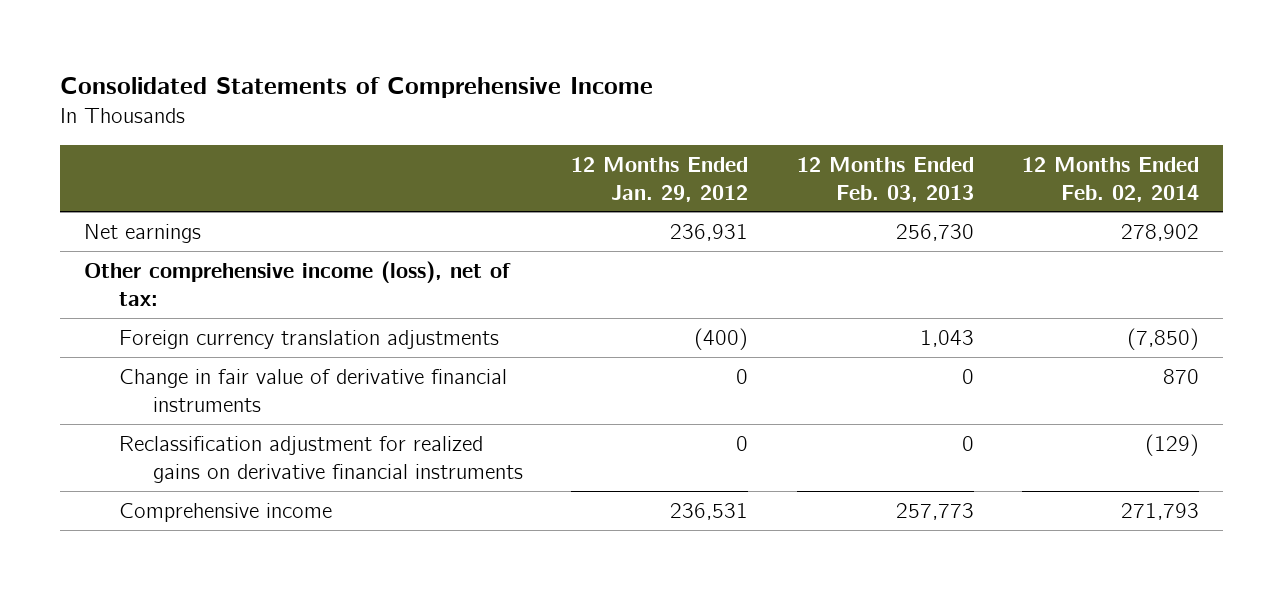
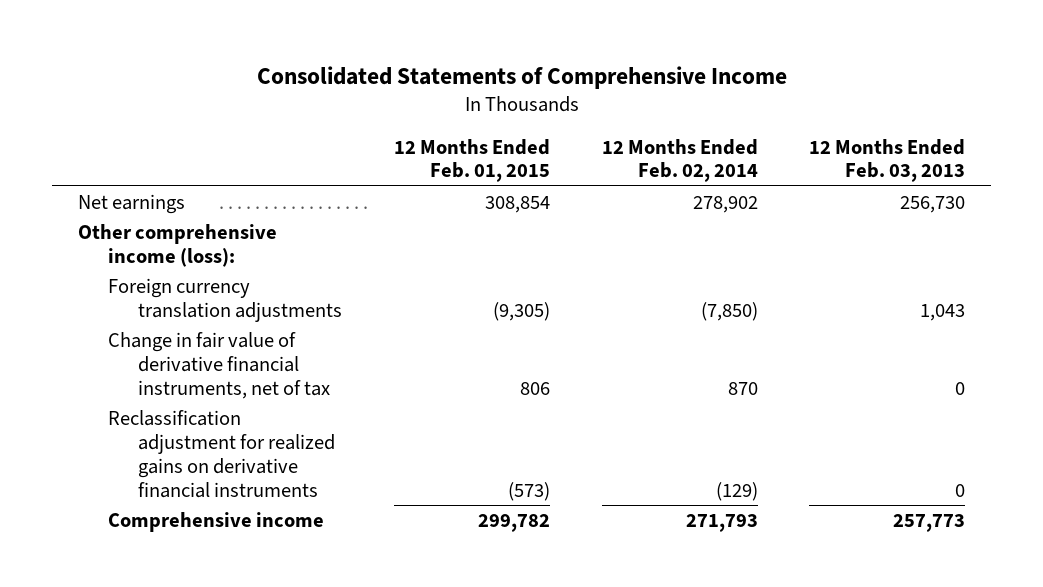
- | 12 Months Ended Jan. 29, 2012 | 12 Months Ended Feb. 03, 2013 | 12 Months Ended Feb. 02, 2014
+ | 12 Months Ended Feb. 01, 2015 | 12 Months Ended Feb. 02, 2014 | 12 Months Ended Feb. 03, 2013
- Other comprehensive income (loss), net of tax:
+ Other comprehensive income (loss):
- Change in fair value of derivative financial instruments | 0 | 0 | 870
+ Change in fair value of derivative financial instruments, net of tax | 806 | 870 | 0

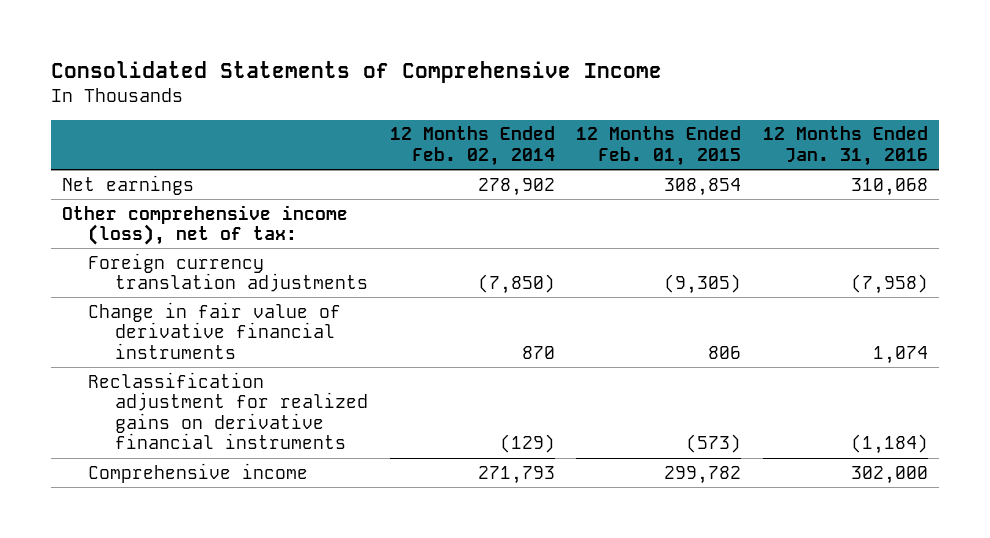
- | 12 Months Ended Feb. 01, 2015 | 12 Months Ended Feb. 02, 2014 | 12 Months Ended Feb. 03, 2013
+ | 12 Months Ended Feb. 02, 2014 | 12 Months Ended Feb. 01, 2015 | 12 Months Ended Jan. 31, 2016
- Other comprehensive income (loss):
+ Other comprehensive income (loss), net of tax:
- Change in fair value of derivative financial instruments, net of tax | 806 | 870 | 0
+ Change in fair value of derivative financial instruments | 870 | 806 | 1,074

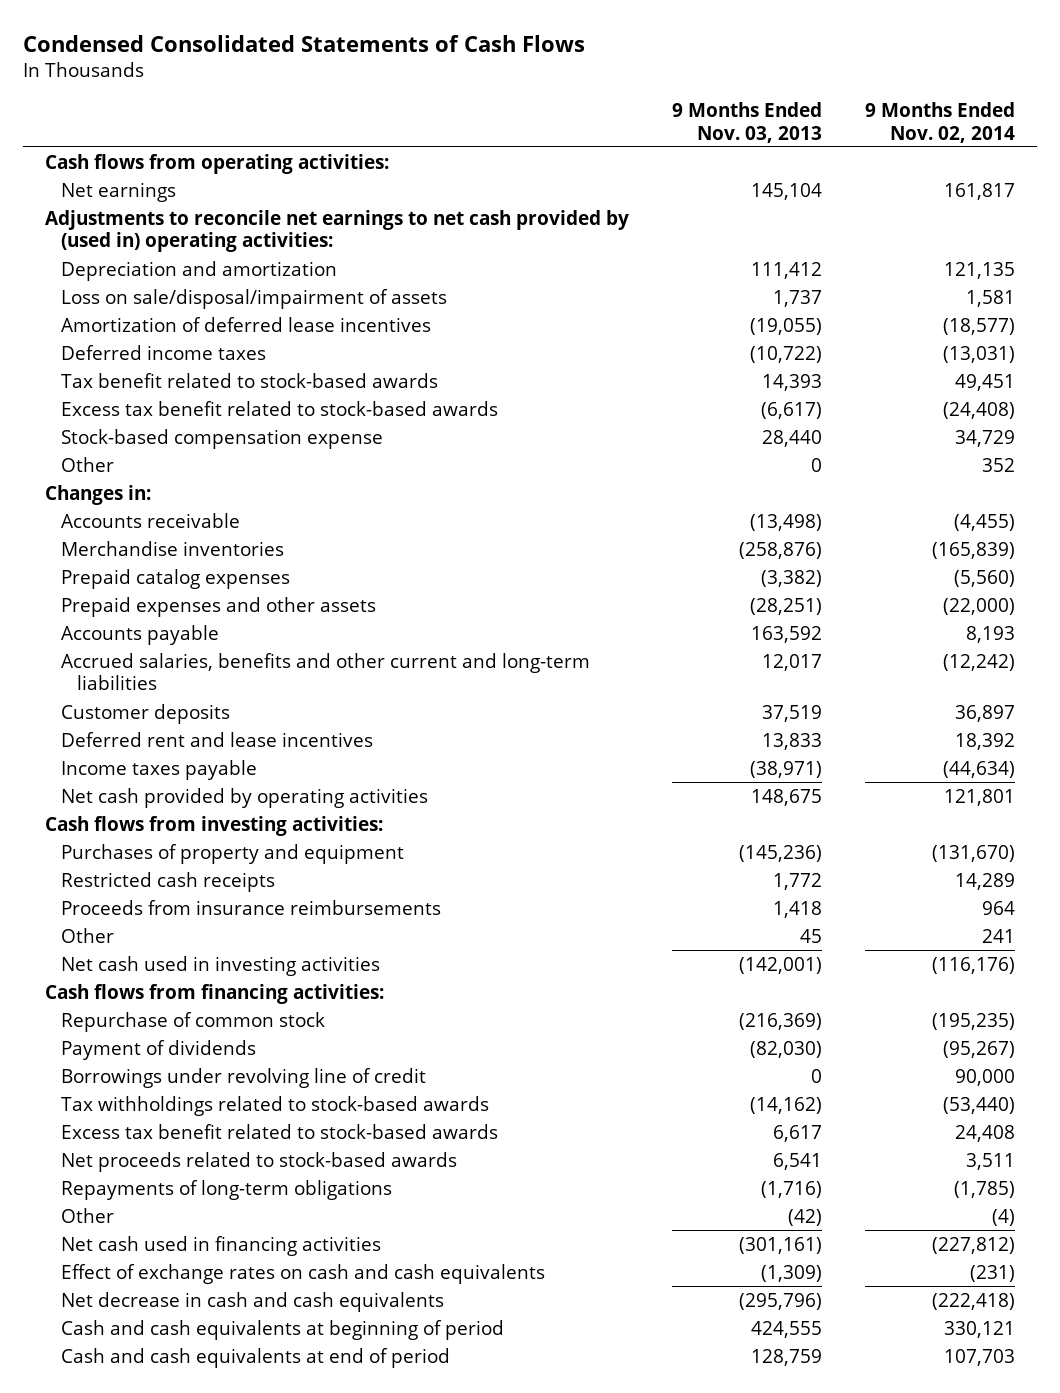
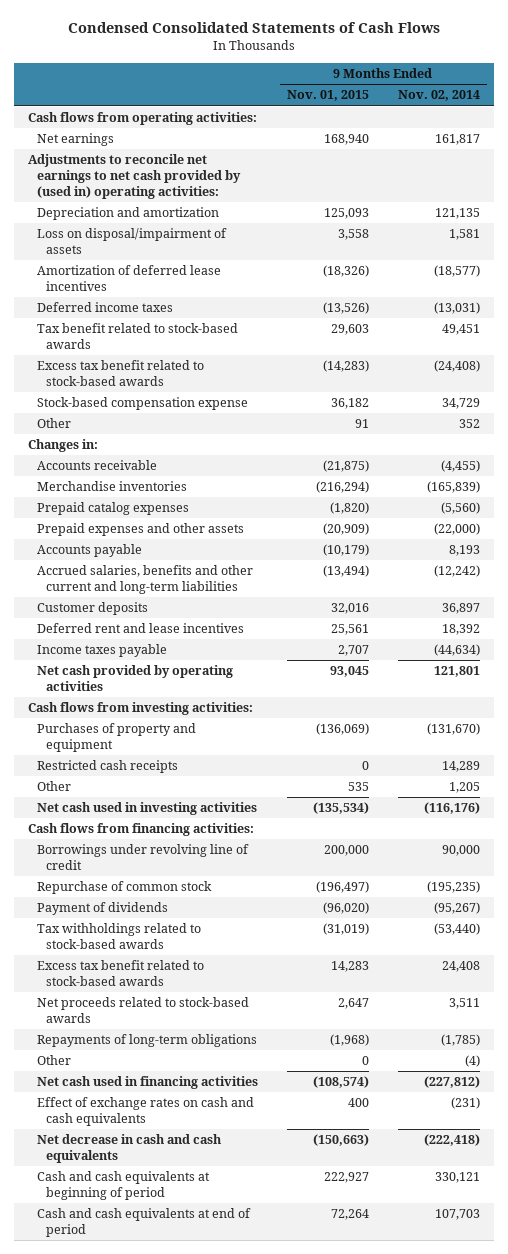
- | 9 Months Ended Nov. 03, 2013 | 9 Months Ended Nov. 02, 2014
+ | 9 Months Ended Nov. 01, 2015 | 9 Months Ended Nov. 02, 2014
- Loss on sale/disposal/impairment of assets | 1,737 | 1,581
+ Loss on disposal/impairment of assets | 3,558 | 1,581
- Proceeds from insurance reimbursements | 1,418 | 964
- Other | 45 | 241
+ Other | 535 | 1,205
moved up: Borrowings under revolving line of credit | 200,000 | 90,000

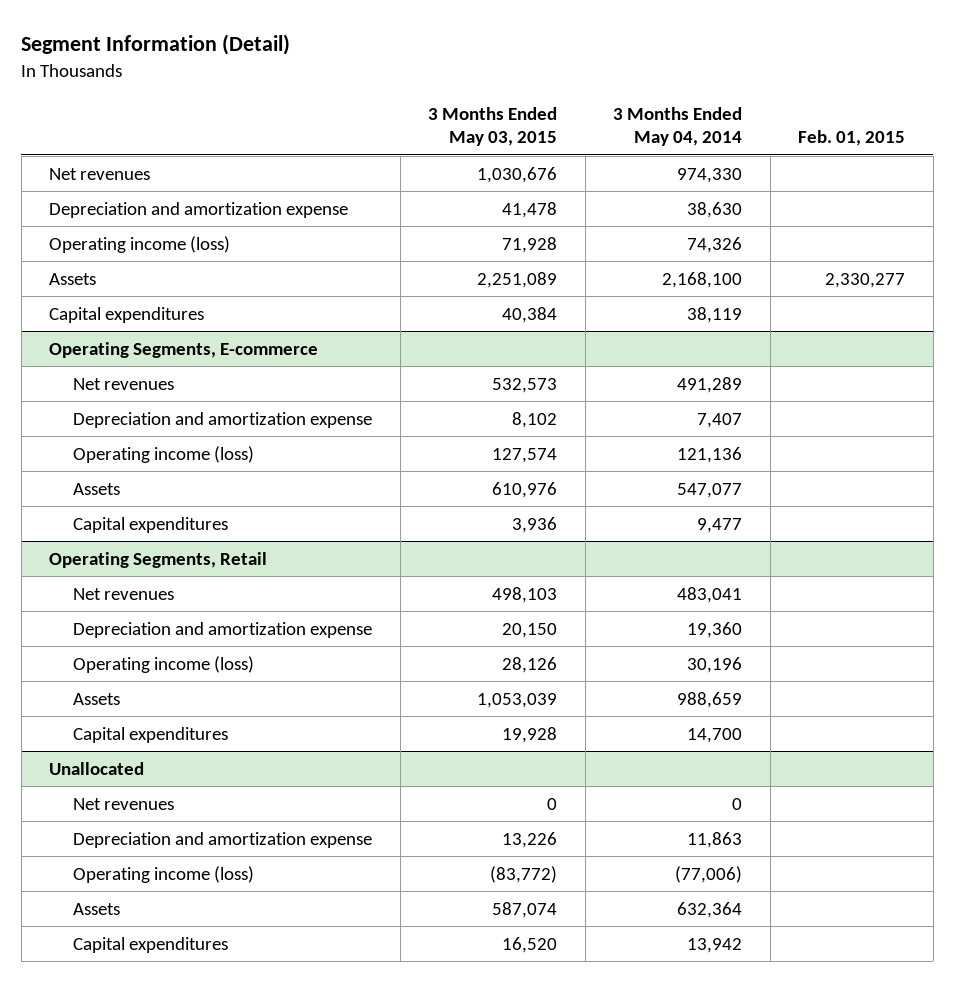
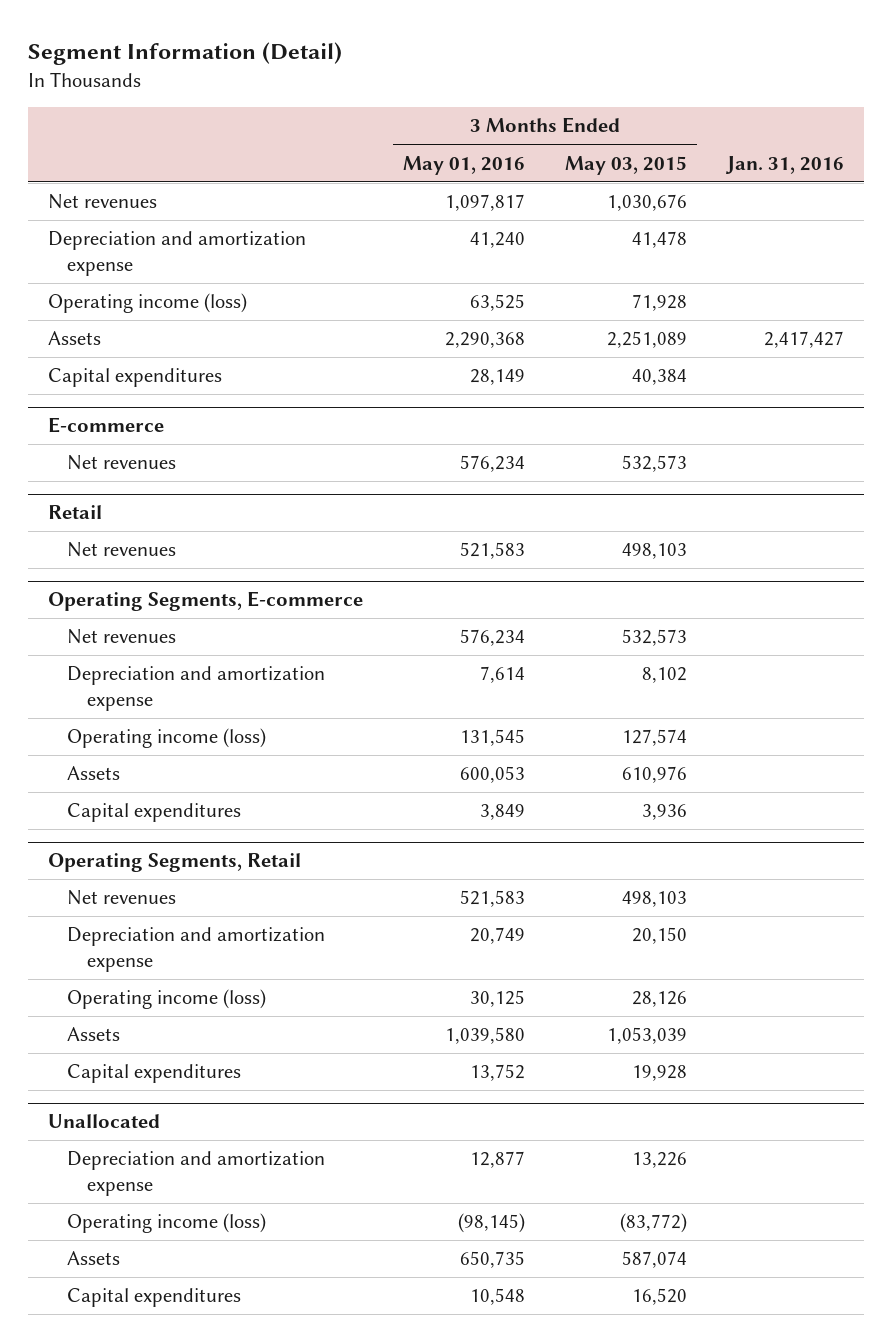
- | 3 Months Ended May 03, 2015 | 3 Months Ended May 04, 2014 | Feb. 01, 2015
+ | 3 Months Ended May 01, 2016 | 3 Months Ended May 03, 2015 | Jan. 31, 2016
+ E-commerce
+ Net revenues | 576,234 | 532,573 |
+ Retail
+ Net revenues | 521,583 | 498,103 |
@ Unallocated
- Net revenues | 0 | 0 |

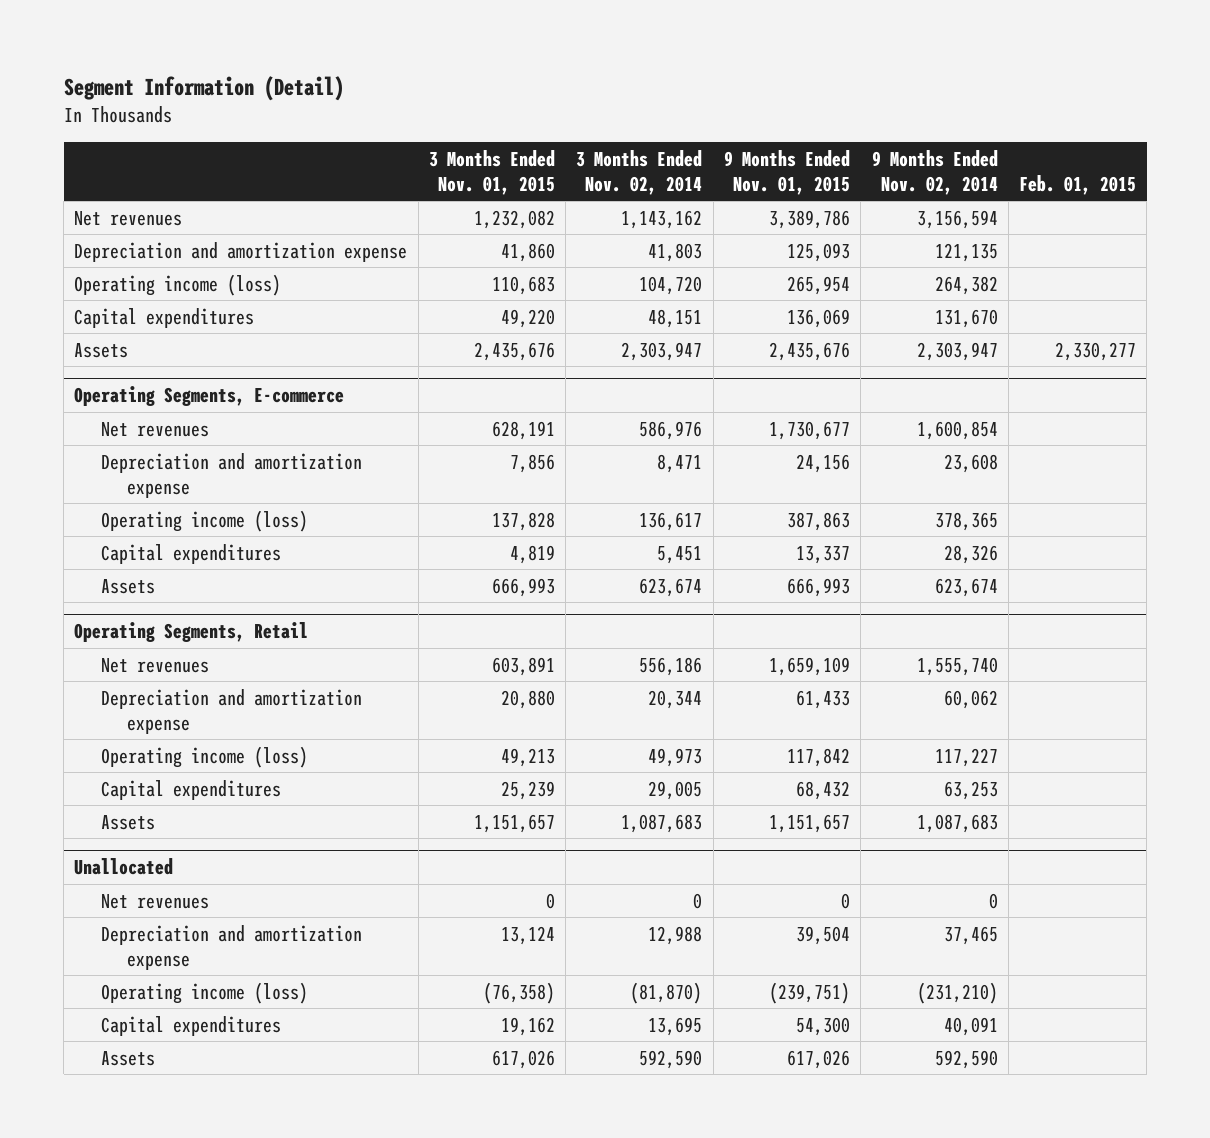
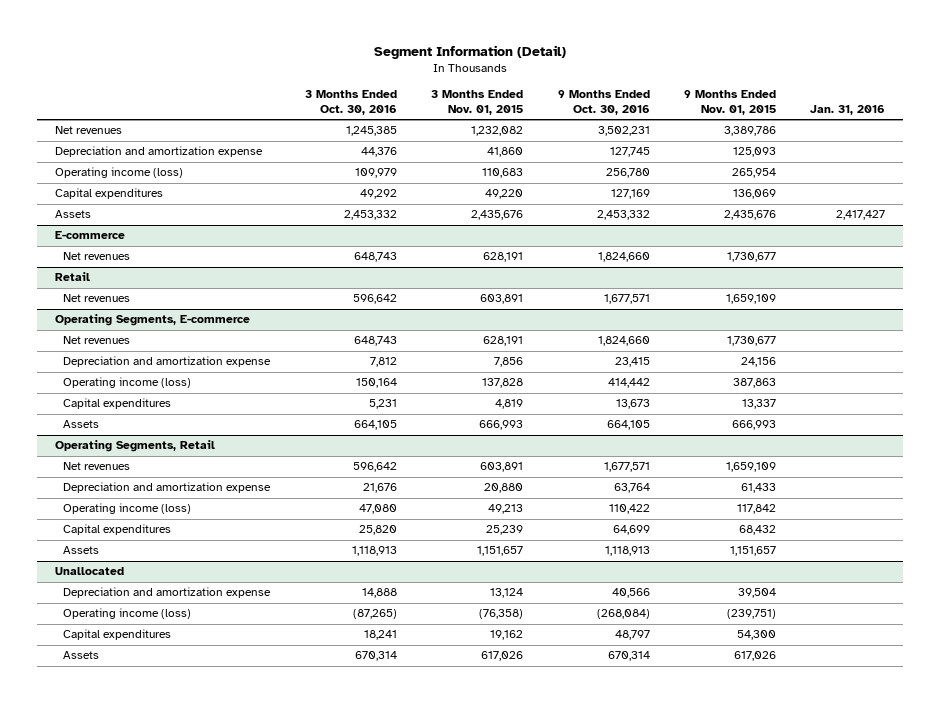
- | 3 Months Ended Nov. 01, 2015 | 3 Months Ended Nov. 02, 2014 | 9 Months Ended Nov. 01, 2015 | 9 Months Ended Nov. 02, 2014 | Feb. 01, 2015
+ | 3 Months Ended Oct. 30, 2016 | 3 Months Ended Nov. 01, 2015 | 9 Months Ended Oct. 30, 2016 | 9 Months Ended Nov. 01, 2015 | Jan. 31, 2016
+ E-commerce
+ Net revenues | 648,743 | 628,191 | 1,824,660 | 1,730,677 |
+ Retail
+ Net revenues | 596,642 | 603,891 | 1,677,571 | 1,659,109 |
@ Unallocated
- Net revenues | 0 | 0 | 0 | 0 |

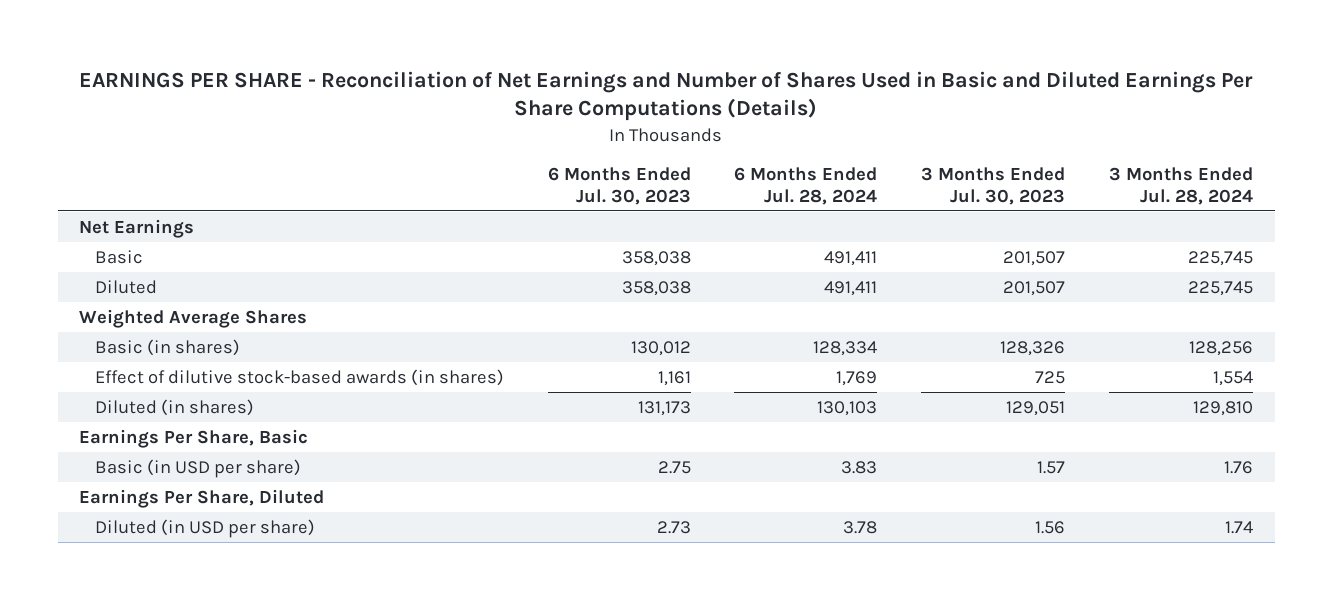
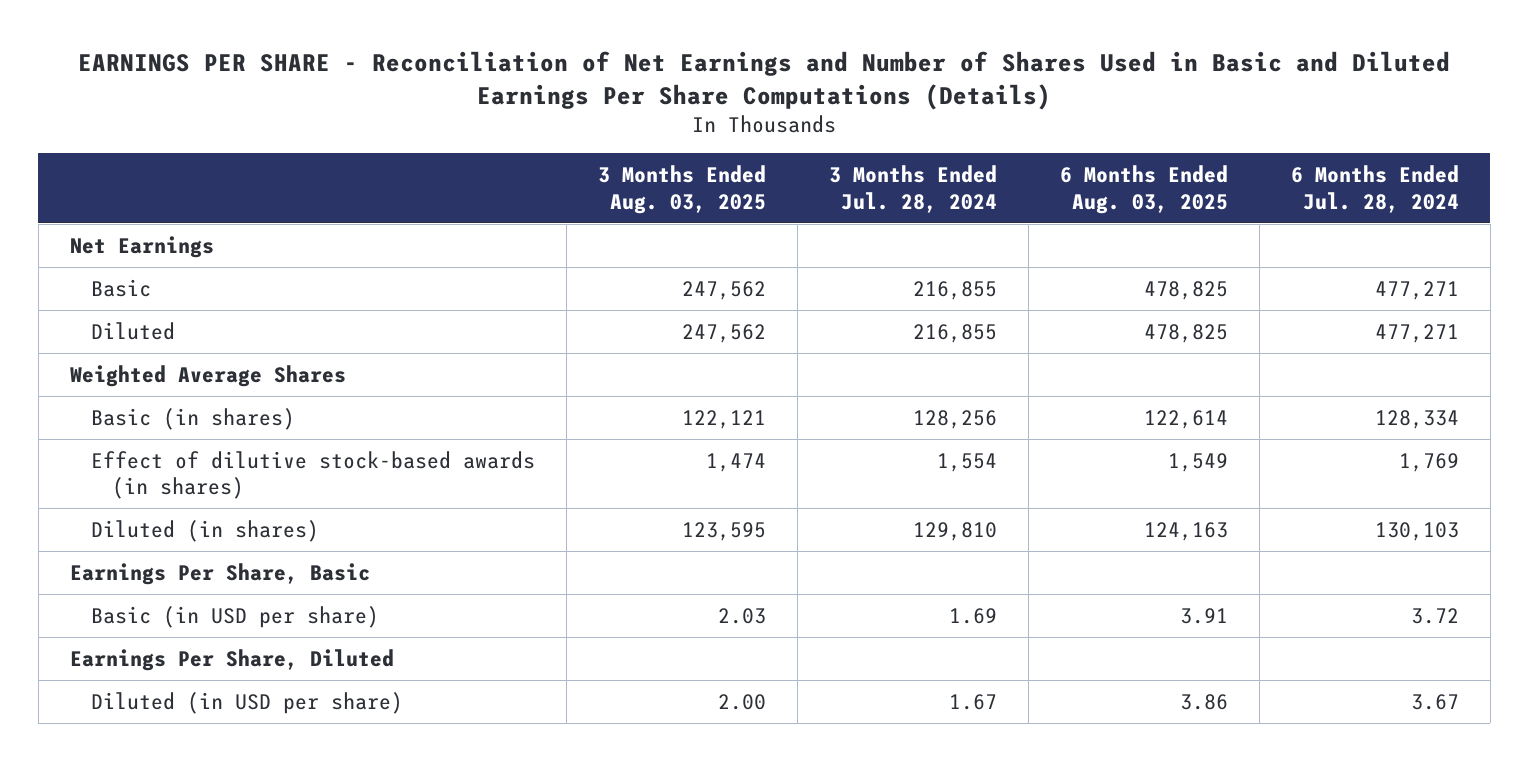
- | 6 Months Ended Jul. 30, 2023 | 6 Months Ended Jul. 28, 2024 | 3 Months Ended Jul. 30, 2023 | 3 Months Ended Jul. 28, 2024
+ | 3 Months Ended Aug. 03, 2025 | 3 Months Ended Jul. 28, 2024 | 6 Months Ended Aug. 03, 2025 | 6 Months Ended Jul. 28, 2024
- Basic | 358,038 | 491,411 | 201,507 | 225,745
- Diluted | 358,038 | 491,411 | 201,507 | 225,745
+ Basic | 247,562 | 216,855 | 478,825 | 477,271
+ Diluted | 247,562 | 216,855 | 478,825 | 477,271
- Basic (in USD per share) | 2.75 | 3.83 | 1.57 | 1.76
+ Basic (in USD per share) | 2.03 | 1.69 | 3.91 | 3.72
- Diluted (in USD per share) | 2.73 | 3.78 | 1.56 | 1.74
+ Diluted (in USD per share) | 2.00 | 1.67 | 3.86 | 3.67

